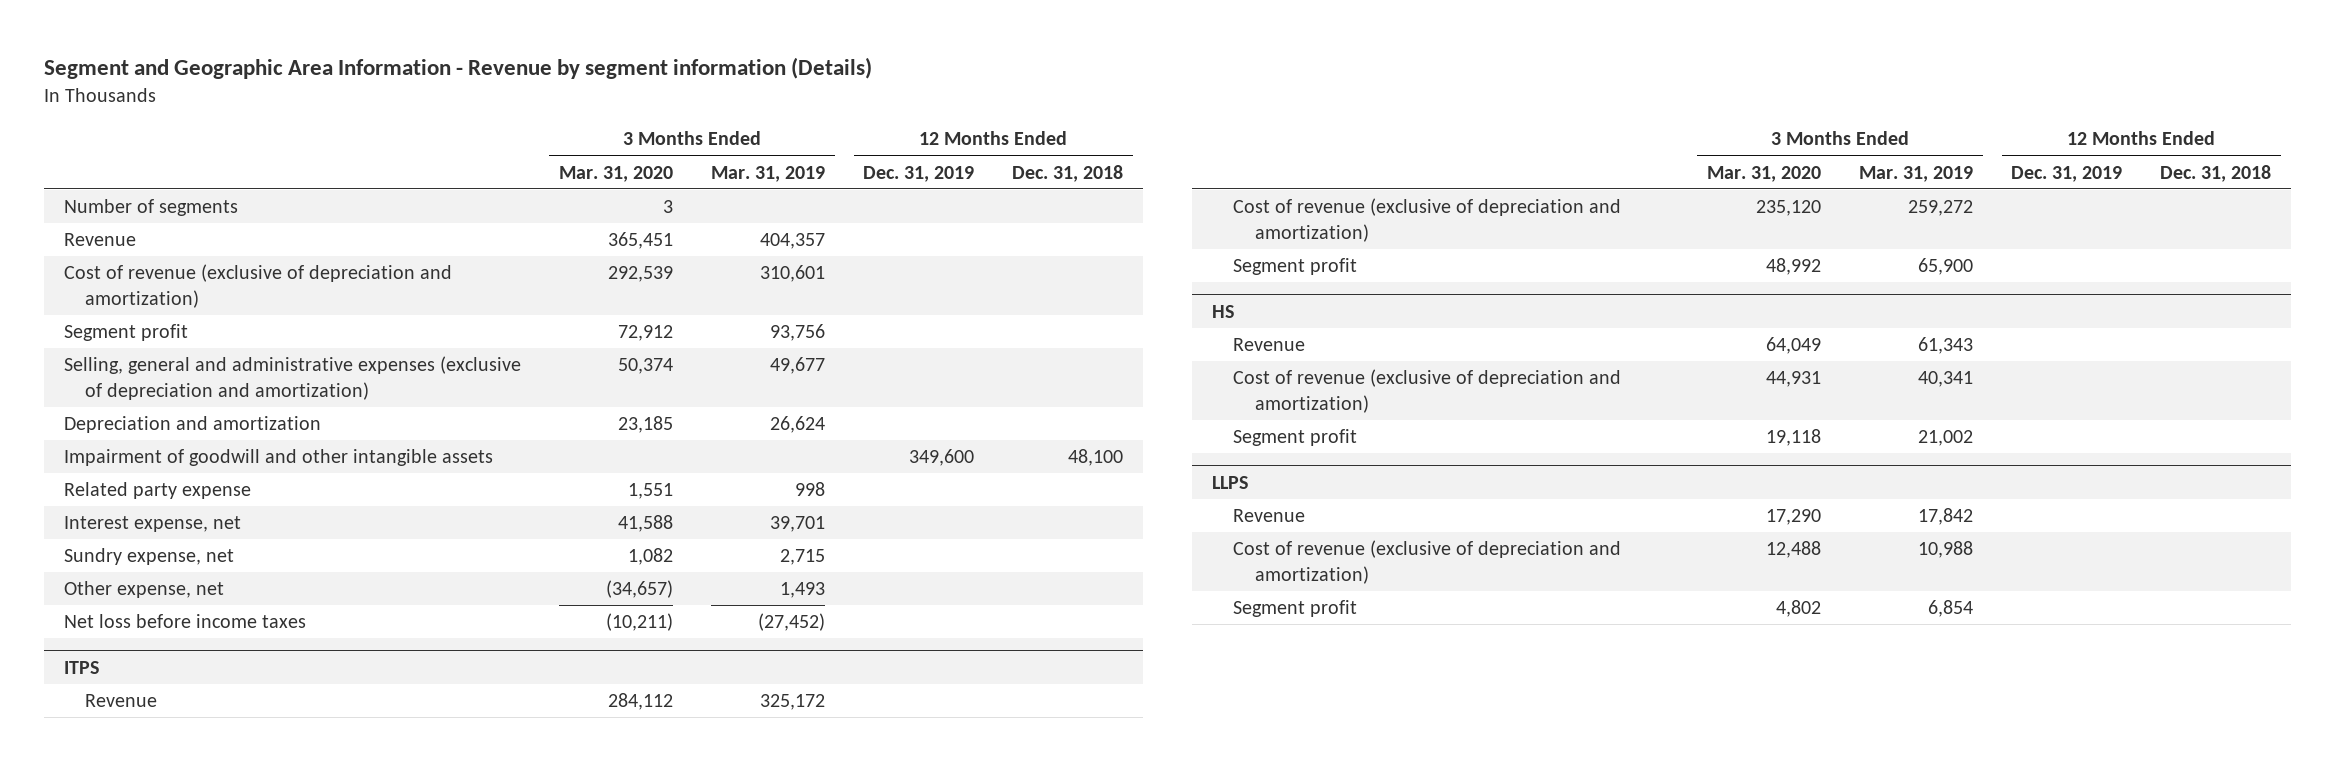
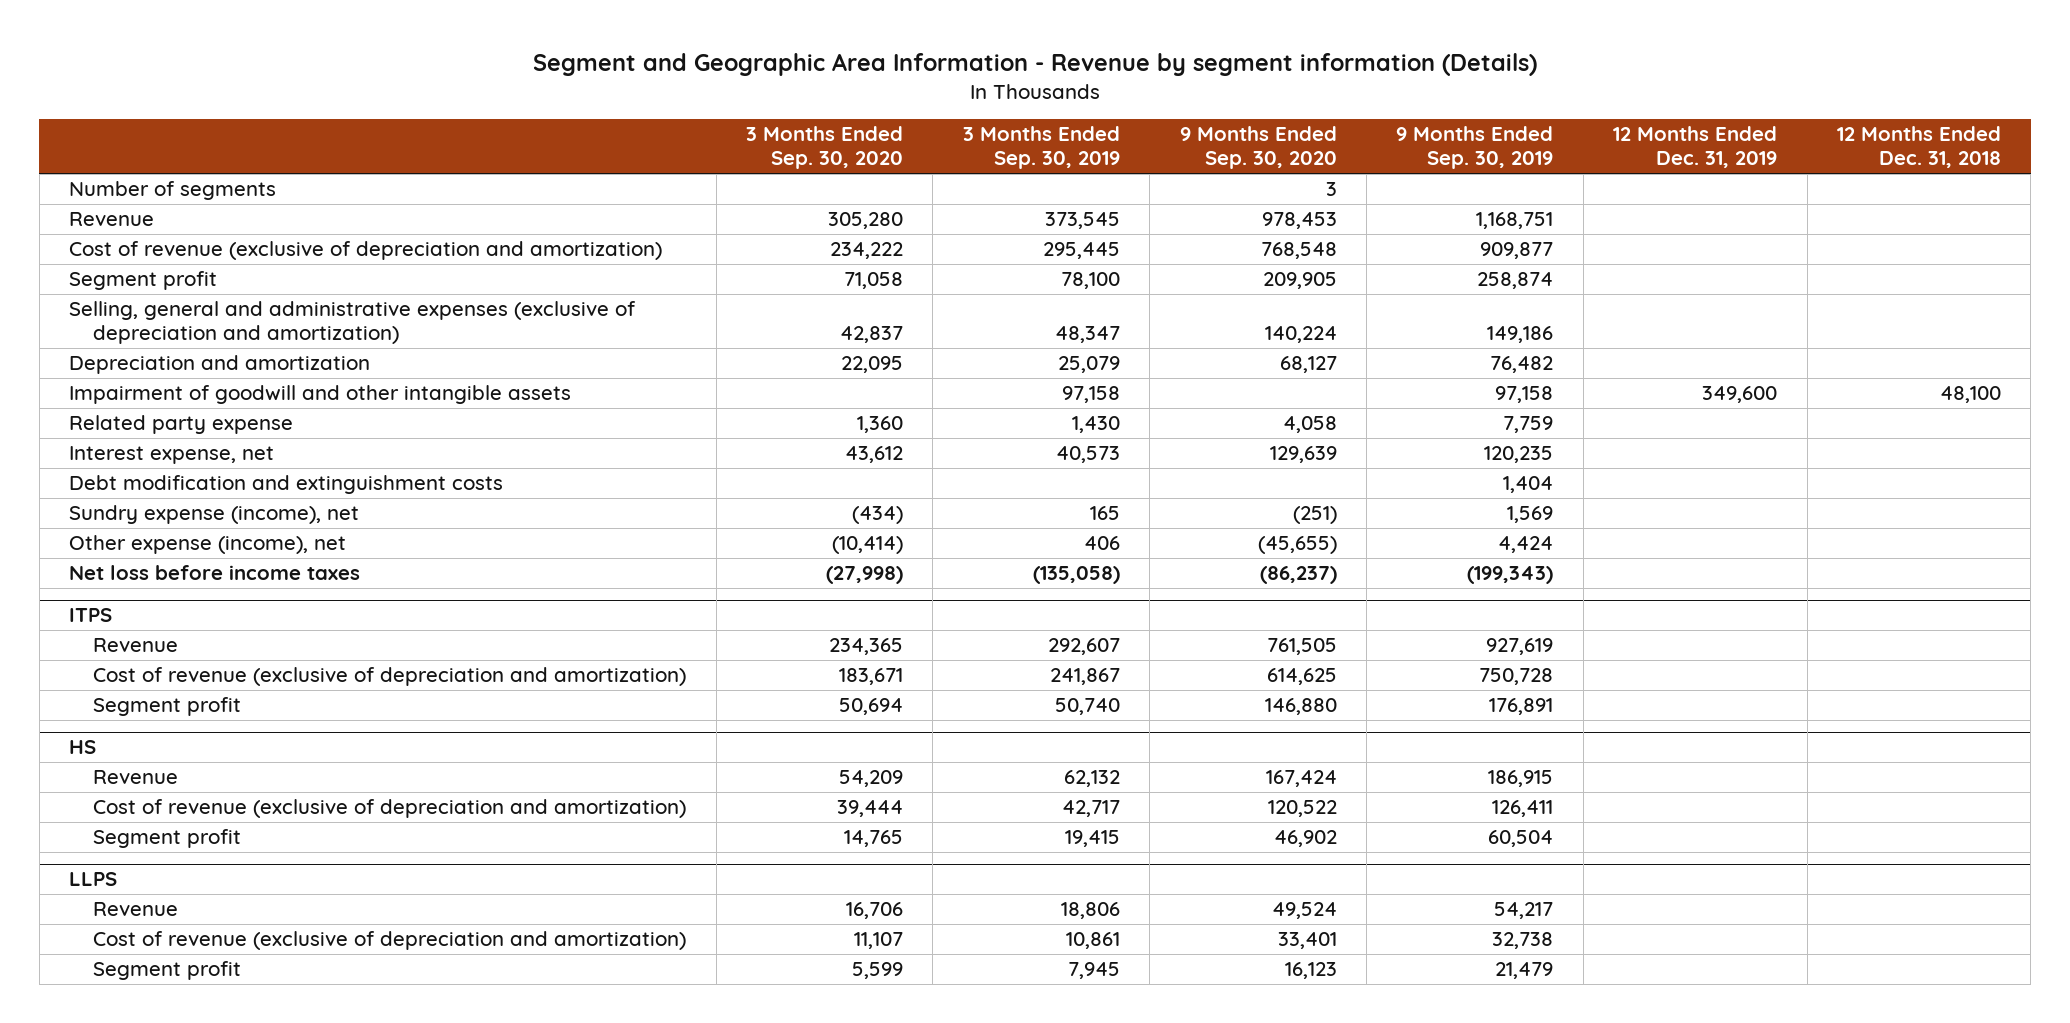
- | 3 Months Ended Mar. 31, 2020 | 3 Months Ended Mar. 31, 2019 | 12 Months Ended Dec. 31, 2019 | 12 Months Ended Dec. 31, 2018
+ | 3 Months Ended Sep. 30, 2020 | 3 Months Ended Sep. 30, 2019 | 9 Months Ended Sep. 30, 2020 | 9 Months Ended Sep. 30, 2019 | 12 Months Ended Dec. 31, 2019 | 12 Months Ended Dec. 31, 2018
- Sundry expense, net | 1,082 | 2,715 | |
- Other expense, net | (34,657) | 1,493 | |
+ Debt modification and extinguishment costs | | | | 1,404 | |
+ Sundry expense (income), net | (434) | 165 | (251) | 1,569 | |
+ Other expense (income), net | (10,414) | 406 | (45,655) | 4,424 | |

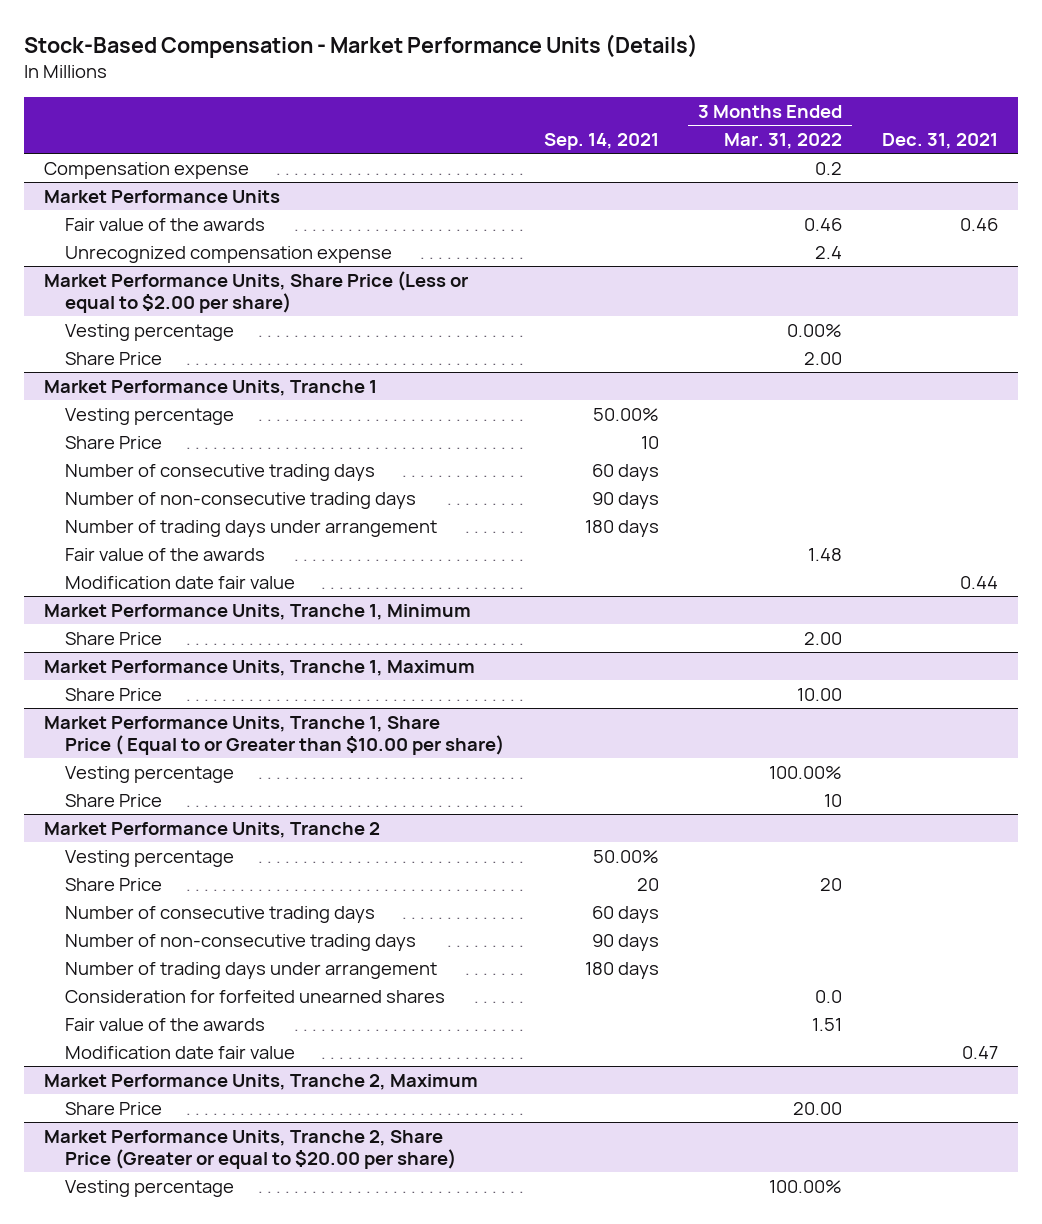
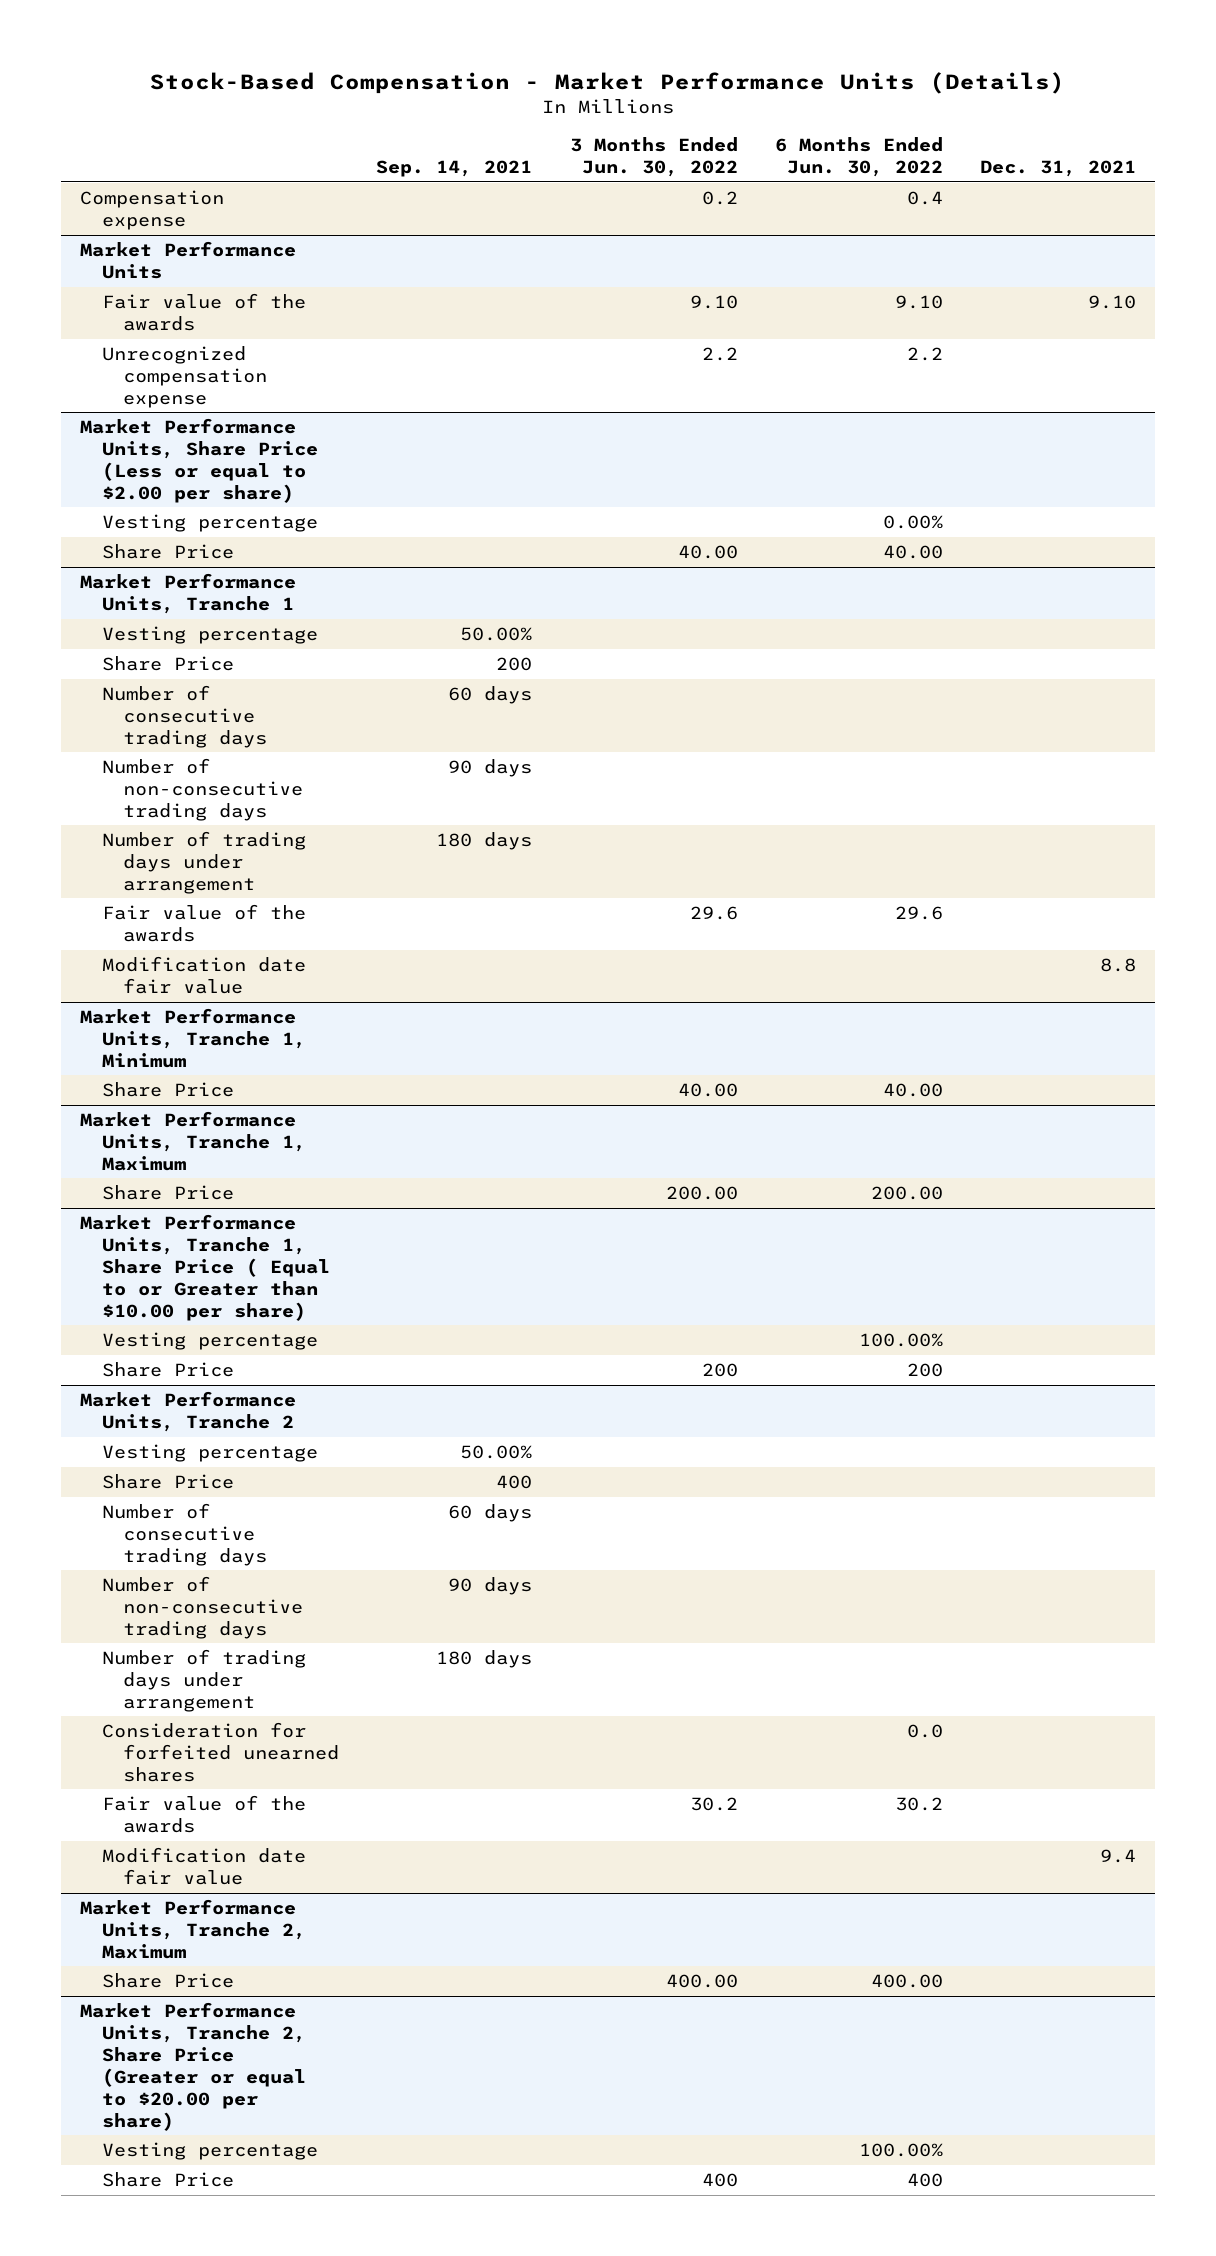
- | Sep. 14, 2021 | 3 Months Ended Mar. 31, 2022 | Dec. 31, 2021
+ | Sep. 14, 2021 | 3 Months Ended Jun. 30, 2022 | 6 Months Ended Jun. 30, 2022 | Dec. 31, 2021
@ Market Performance Units
- Fair value of the awards | | 0.46 | 0.46
+ Fair value of the awards | | 9.10 | 9.10 | 9.10
@ Market Performance Units, Tranche 1
- Share Price | 10 | |
+ Share Price | 200 | | |
- Modification date fair value | | | 0.44
+ Modification date fair value | | | | 8.8
@ Market Performance Units, Tranche 2
- Share Price | 20 | 20 |
+ Share Price | 400 | | |
- Modification date fair value | | | 0.47
+ Modification date fair value | | | | 9.4
@ Market Performance Units, Tranche 2, Share Price (Greater or equal to $20.00 per share)
+ Share Price | | 400 | 400 |

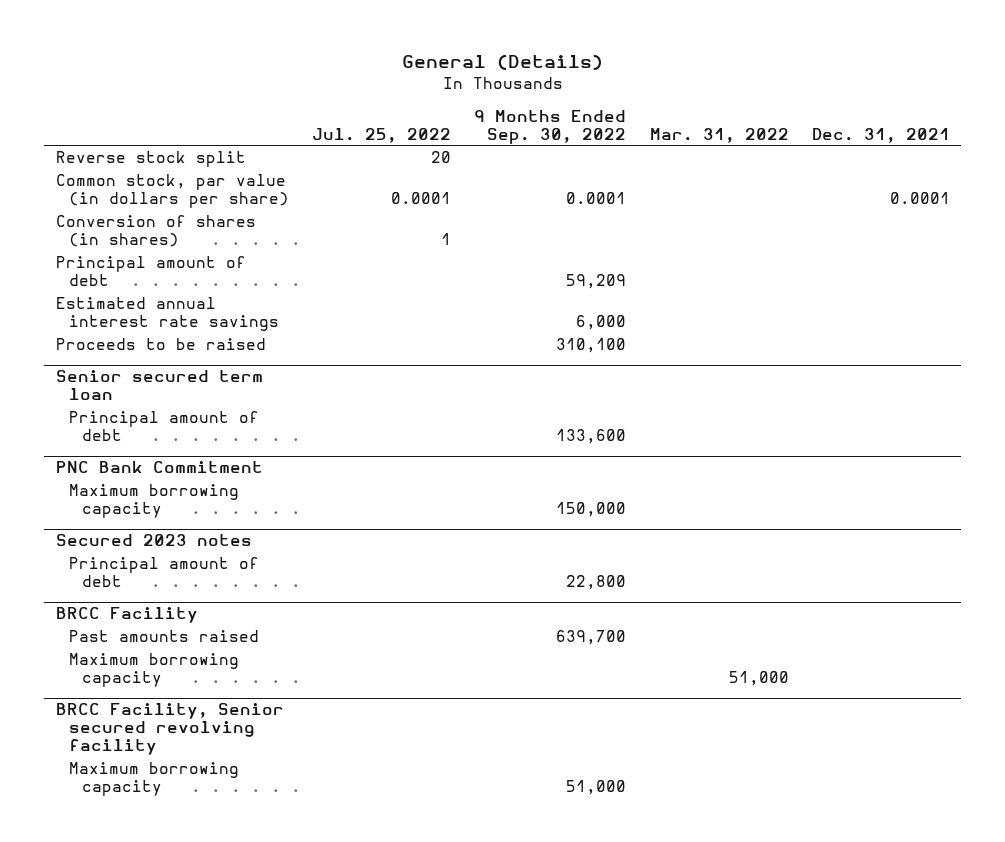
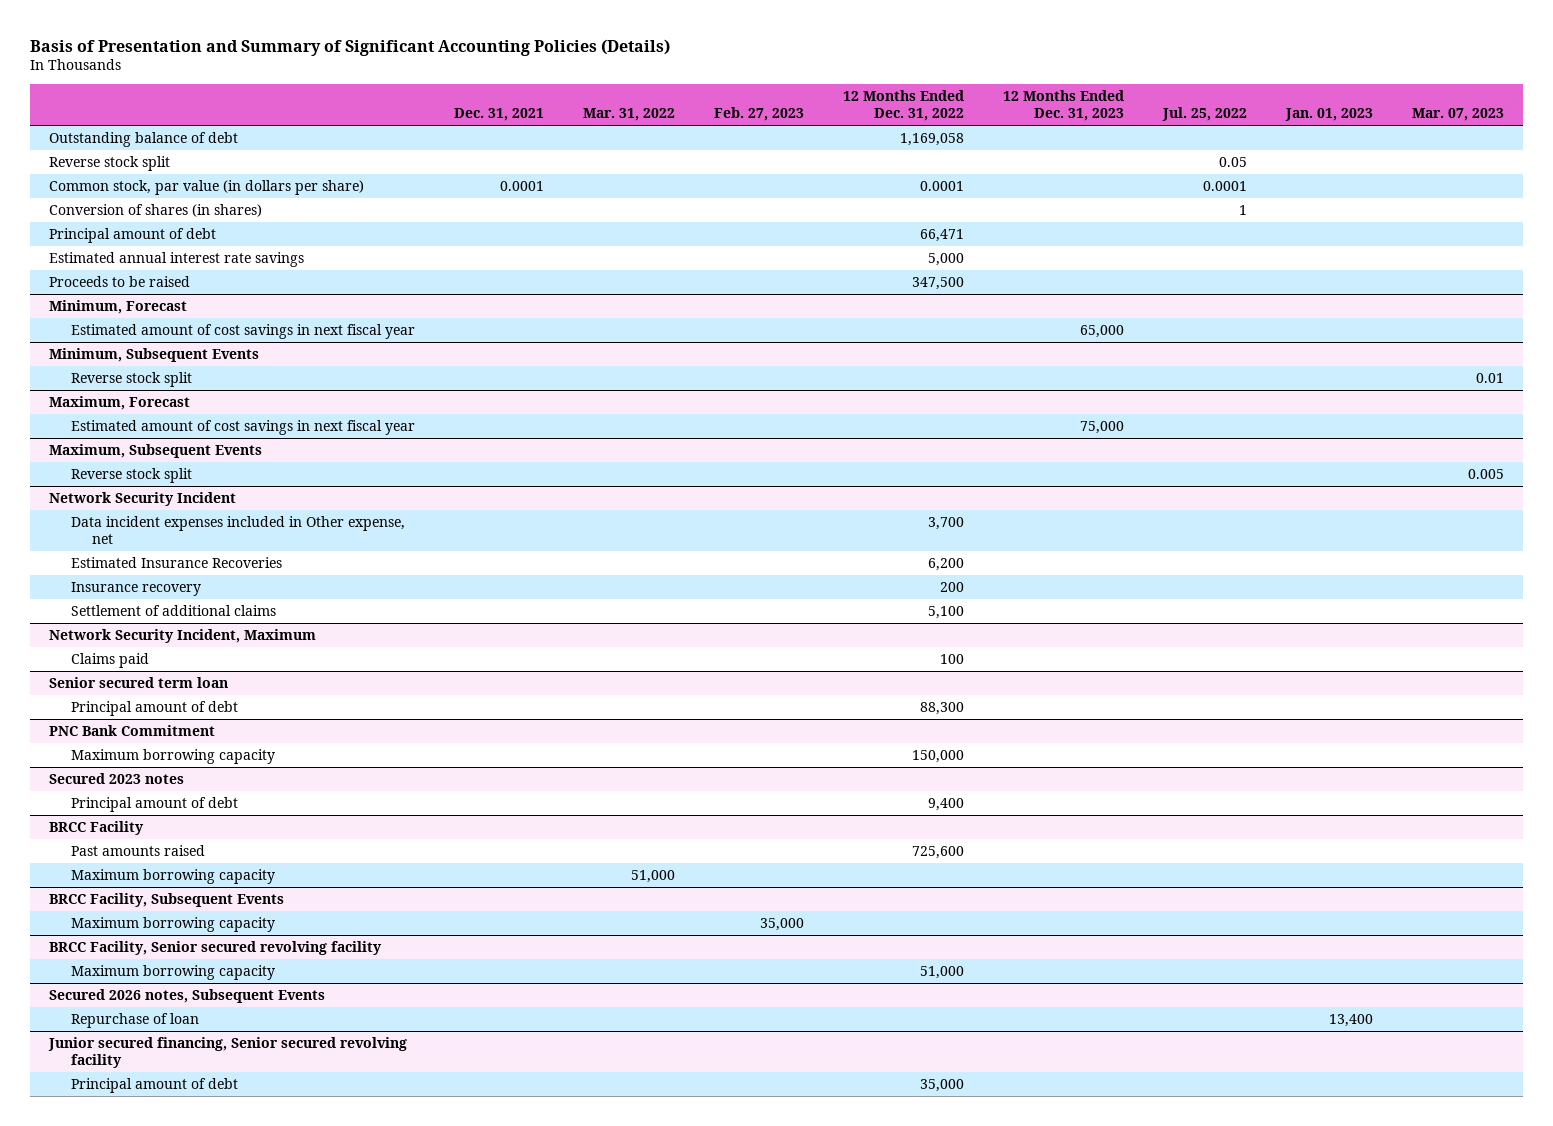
- General (Details)
+ Basis of Presentation and Summary of Significant Accounting Policies (Details)
- | Jul. 25, 2022 | 9 Months Ended Sep. 30, 2022 | Mar. 31, 2022 | Dec. 31, 2021
+ | Dec. 31, 2021 | Mar. 31, 2022 | Feb. 27, 2023 | 12 Months Ended Dec. 31, 2022 | 12 Months Ended Dec. 31, 2023 | Jul. 25, 2022 | Jan. 01, 2023 | Mar. 07, 2023
- Reverse stock split | 20 | | |
+ Outstanding balance of debt | | | | 1,169,058 | | | |
+ Reverse stock split | | | | | | 0.05 | |
+ Minimum, Forecast
+ Estimated amount of cost savings in next fiscal year | | | | | 65,000 | | |
+ Minimum, Subsequent Events
+ Reverse stock split | | | | | | | | 0.01
+ Maximum, Forecast
+ Estimated amount of cost savings in next fiscal year | | | | | 75,000 | | |
+ Maximum, Subsequent Events
+ Reverse stock split | | | | | | | | 0.005
+ Network Security Incident
+ Data incident expenses included in Other expense, net | | | | 3,700 | | | |
+ Estimated Insurance Recoveries | | | | 6,200 | | | |
+ Insurance recovery | | | | 200 | | | |
+ Settlement of additional claims | | | | 5,100 | | | |
+ Network Security Incident, Maximum
+ Claims paid | | | | 100 | | | |
+ BRCC Facility, Subsequent Events
+ Maximum borrowing capacity | | | 35,000 | | | | |
+ Secured 2026 notes, Subsequent Events
+ Repurchase of loan | | | | | | | 13,400 |
+ Junior secured financing, Senior secured revolving facility
+ Principal amount of debt | | | | 35,000 | | | |

